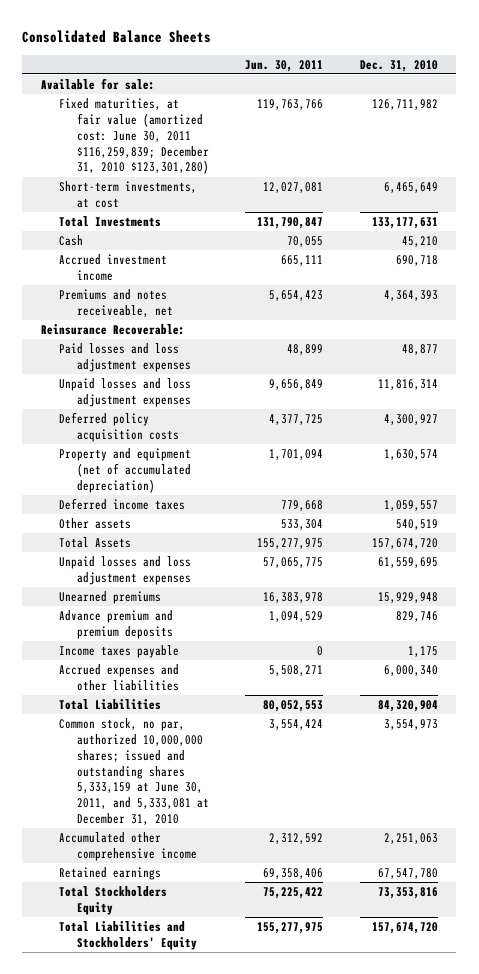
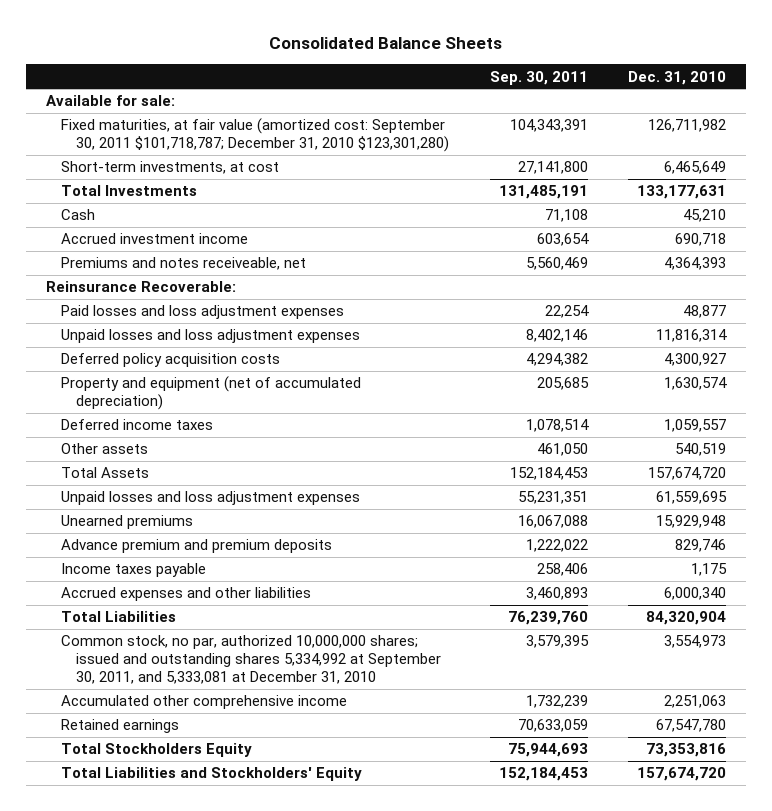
- | Jun. 30, 2011 | Dec. 31, 2010
+ | Sep. 30, 2011 | Dec. 31, 2010
- Fixed maturities, at fair value (amortized cost: June 30, 2011 $116,259,839; December 31, 2010 $123,301,280) | 119,763,766 | 126,711,982
+ Fixed maturities, at fair value (amortized cost: September 30, 2011 $101,718,787; December 31, 2010 $123,301,280) | 104,343,391 | 126,711,982
- Common stock, no par, authorized 10,000,000 shares; issued and outstanding shares 5,333,159 at June 30, 2011, and 5,333,081 at December 31, 2010 | 3,554,424 | 3,554,973
+ Common stock, no par, authorized 10,000,000 shares; issued and outstanding shares 5,334,992 at September 30, 2011, and 5,333,081 at December 31, 2010 | 3,579,395 | 3,554,973

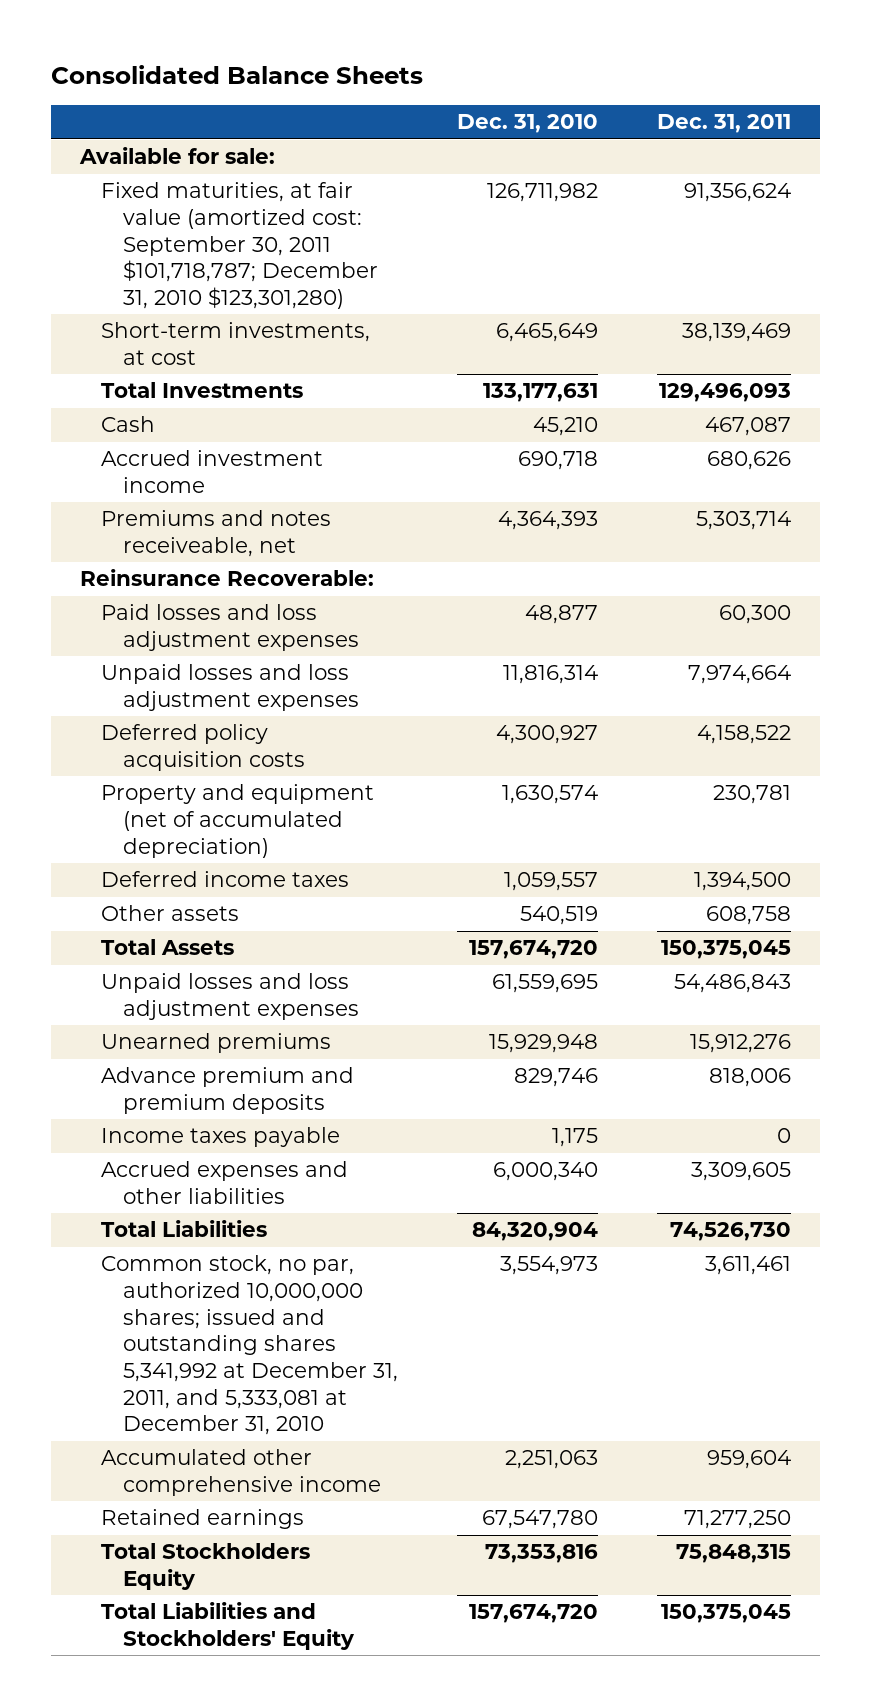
- | Sep. 30, 2011 | Dec. 31, 2010
+ | Dec. 31, 2010 | Dec. 31, 2011
- Common stock, no par, authorized 10,000,000 shares; issued and outstanding shares 5,334,992 at September 30, 2011, and 5,333,081 at December 31, 2010 | 3,579,395 | 3,554,973
+ Common stock, no par, authorized 10,000,000 shares; issued and outstanding shares 5,341,992 at December 31, 2011, and 5,333,081 at December 31, 2010 | 3,554,973 | 3,611,461

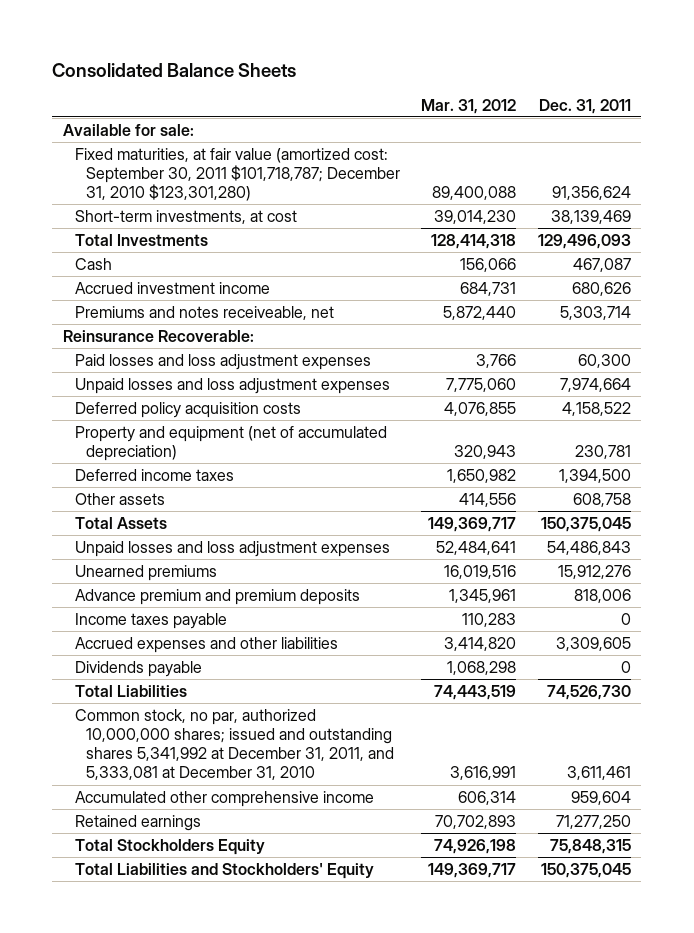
- | Dec. 31, 2010 | Dec. 31, 2011
+ | Mar. 31, 2012 | Dec. 31, 2011
+ Dividends payable | 1,068,298 | 0

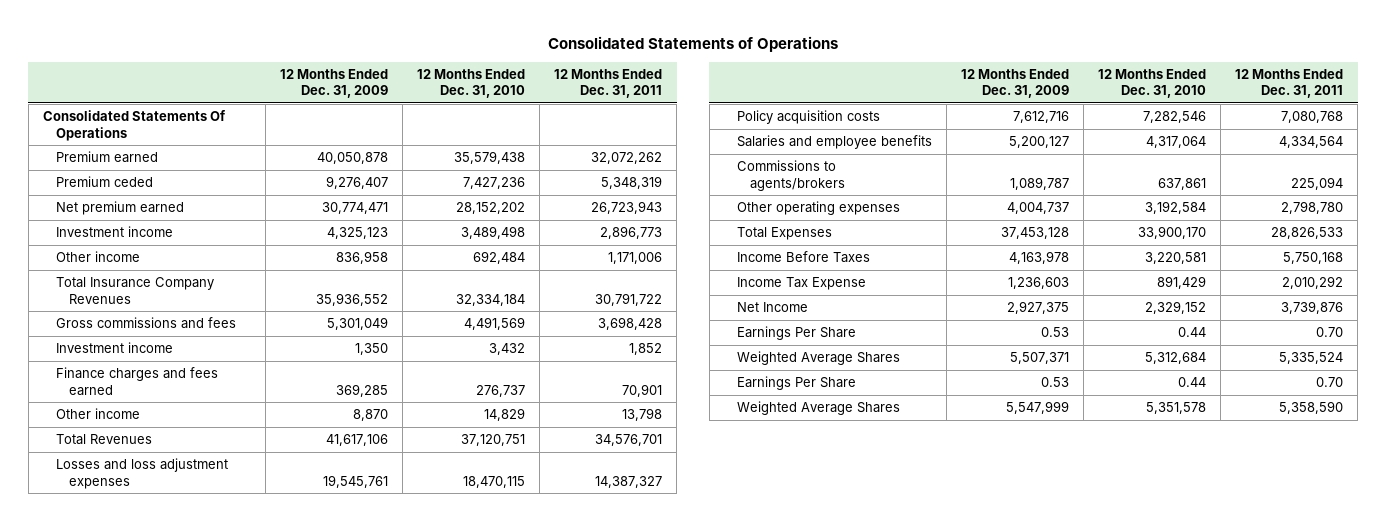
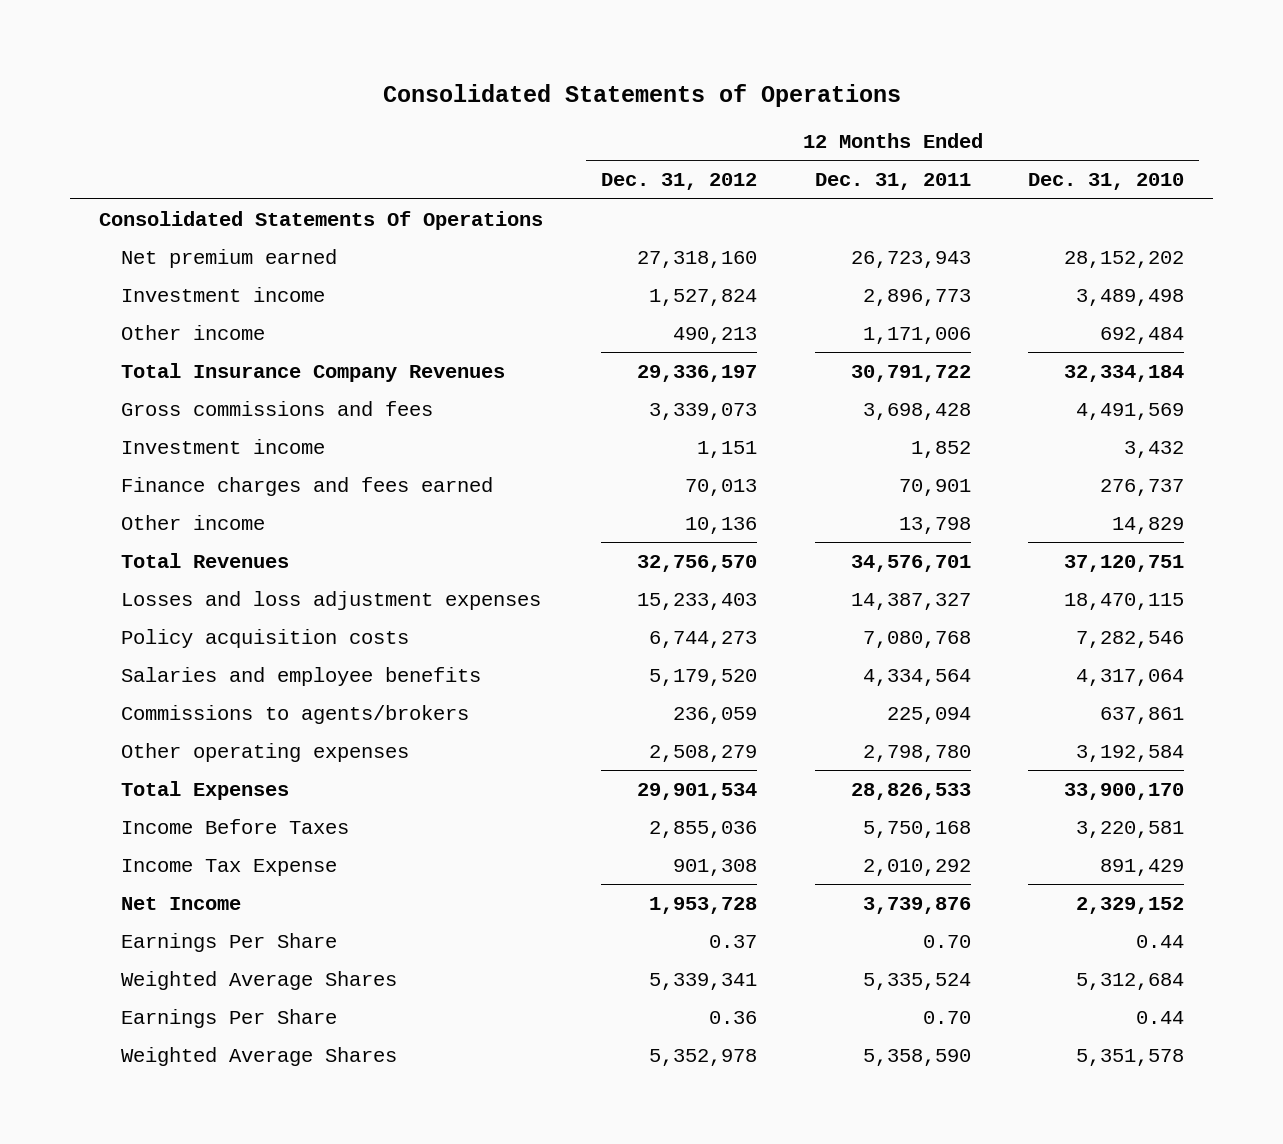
- | 12 Months Ended Dec. 31, 2009 | 12 Months Ended Dec. 31, 2010 | 12 Months Ended Dec. 31, 2011
+ | 12 Months Ended Dec. 31, 2012 | 12 Months Ended Dec. 31, 2011 | 12 Months Ended Dec. 31, 2010
- Premium earned | 40,050,878 | 35,579,438 | 32,072,262
- Premium ceded | 9,276,407 | 7,427,236 | 5,348,319

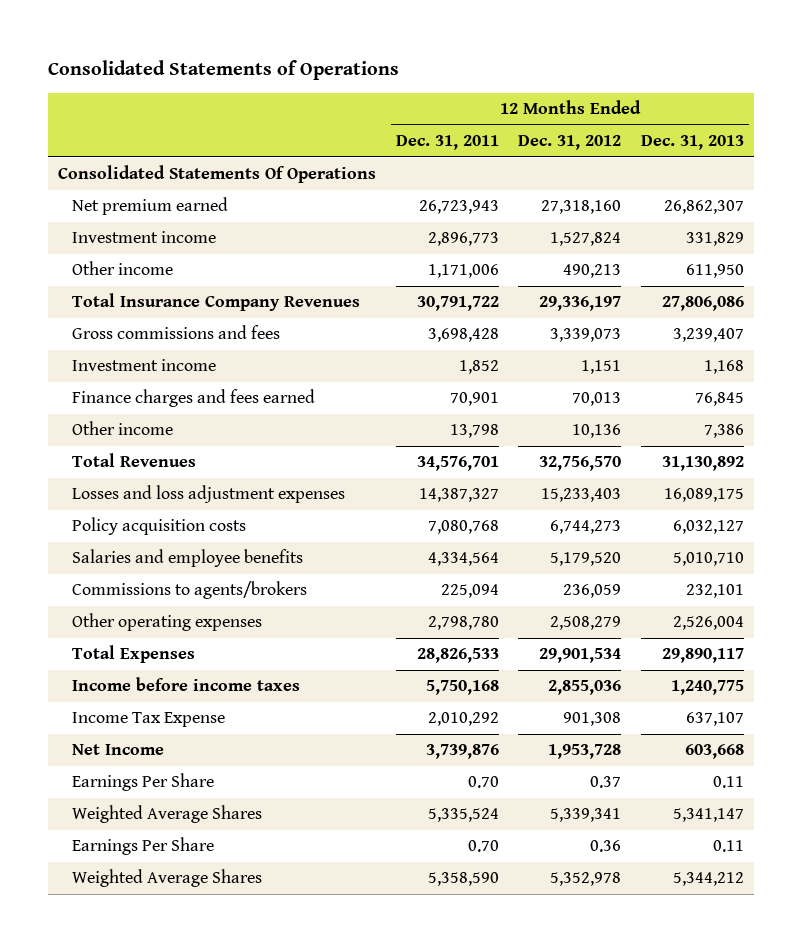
- | 12 Months Ended Dec. 31, 2012 | 12 Months Ended Dec. 31, 2011 | 12 Months Ended Dec. 31, 2010
+ | 12 Months Ended Dec. 31, 2011 | 12 Months Ended Dec. 31, 2012 | 12 Months Ended Dec. 31, 2013
- Income Before Taxes | 2,855,036 | 5,750,168 | 3,220,581
+ Income before income taxes | 5,750,168 | 2,855,036 | 1,240,775

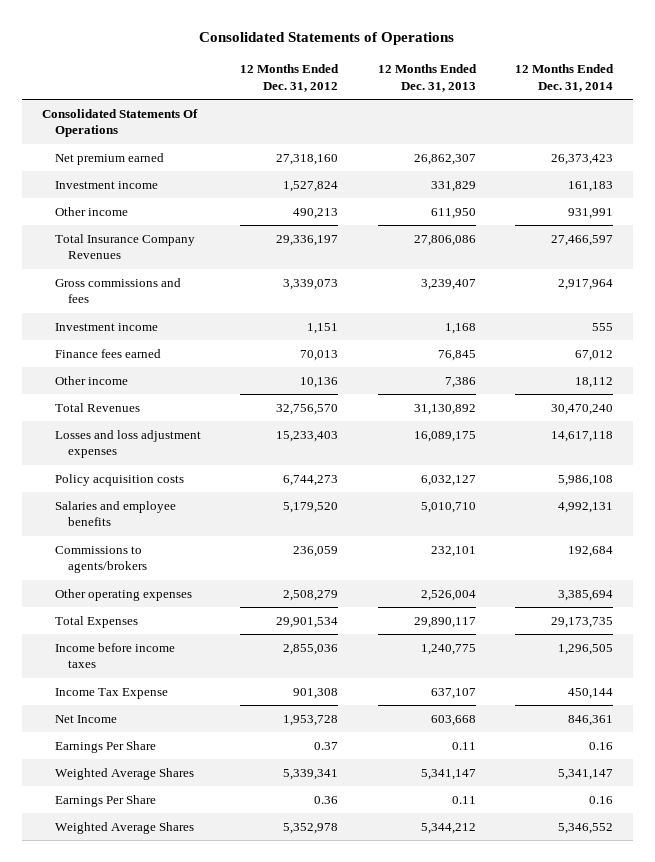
- | 12 Months Ended Dec. 31, 2011 | 12 Months Ended Dec. 31, 2012 | 12 Months Ended Dec. 31, 2013
+ | 12 Months Ended Dec. 31, 2012 | 12 Months Ended Dec. 31, 2013 | 12 Months Ended Dec. 31, 2014
- Finance charges and fees earned | 70,901 | 70,013 | 76,845
+ Finance fees earned | 70,013 | 76,845 | 67,012

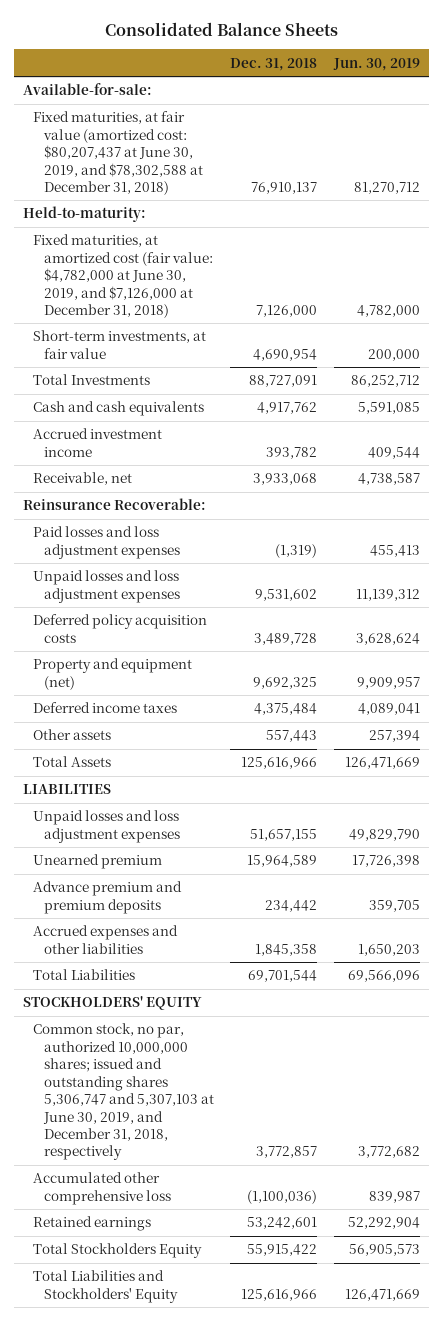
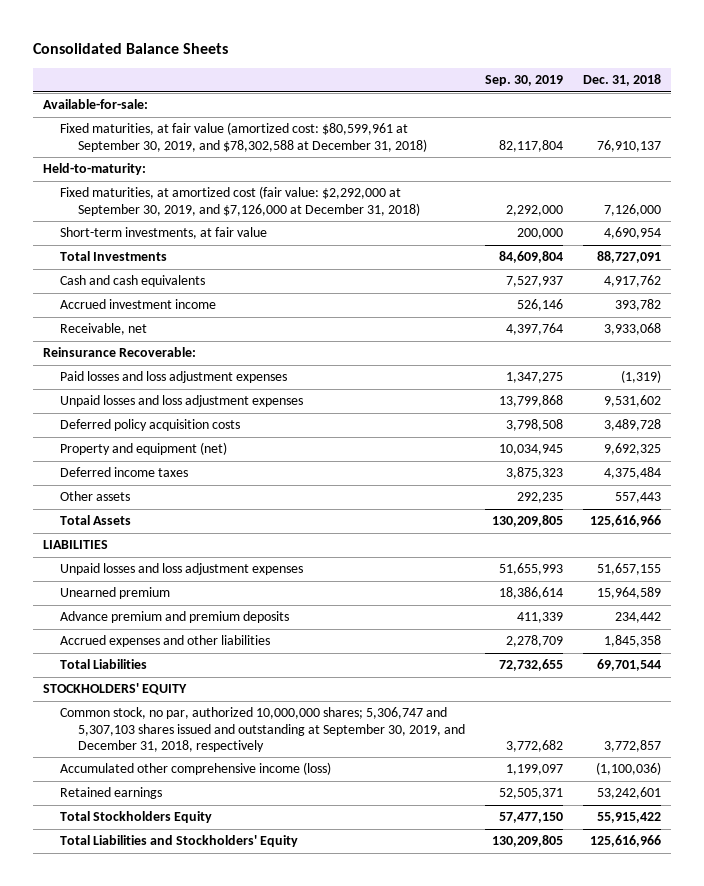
- | Dec. 31, 2018 | Jun. 30, 2019
+ | Sep. 30, 2019 | Dec. 31, 2018
- Fixed maturities, at fair value (amortized cost: $80,207,437 at June 30, 2019, and $78,302,588 at December 31, 2018) | 76,910,137 | 81,270,712
+ Fixed maturities, at fair value (amortized cost: $80,599,961 at September 30, 2019, and $78,302,588 at December 31, 2018) | 82,117,804 | 76,910,137
- Fixed maturities, at amortized cost (fair value: $4,782,000 at June 30, 2019, and $7,126,000 at December 31, 2018) | 7,126,000 | 4,782,000
+ Fixed maturities, at amortized cost (fair value: $2,292,000 at September 30, 2019, and $7,126,000 at December 31, 2018) | 2,292,000 | 7,126,000
- Common stock, no par, authorized 10,000,000 shares; issued and outstanding shares 5,306,747 and 5,307,103 at June 30, 2019, and December 31, 2018, respectively | 3,772,857 | 3,772,682
- Accumulated other comprehensive loss | (1,100,036) | 839,987
+ Common stock, no par, authorized 10,000,000 shares; 5,306,747 and 5,307,103 shares issued and outstanding at September 30, 2019, and December 31, 2018, respectively | 3,772,682 | 3,772,857
+ Accumulated other comprehensive income (loss) | 1,199,097 | (1,100,036)

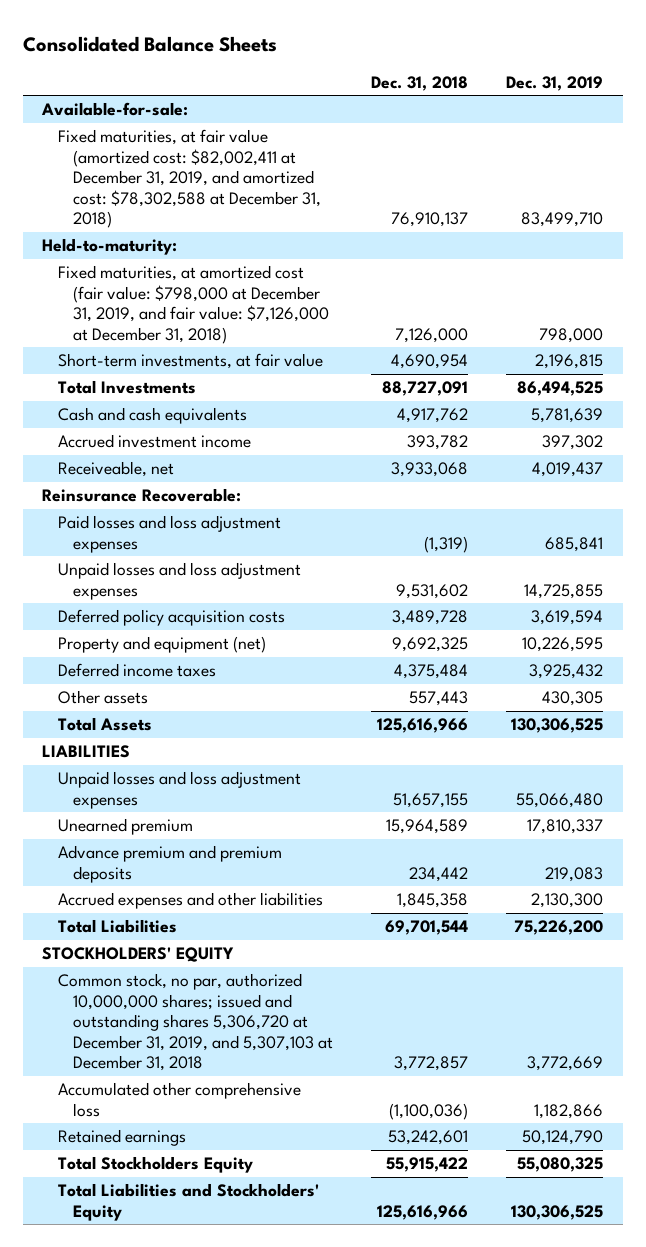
- | Sep. 30, 2019 | Dec. 31, 2018
+ | Dec. 31, 2018 | Dec. 31, 2019
- Fixed maturities, at fair value (amortized cost: $80,599,961 at September 30, 2019, and $78,302,588 at December 31, 2018) | 82,117,804 | 76,910,137
+ Fixed maturities, at fair value (amortized cost: $82,002,411 at December 31, 2019, and amortized cost: $78,302,588 at December 31, 2018) | 76,910,137 | 83,499,710
- Fixed maturities, at amortized cost (fair value: $2,292,000 at September 30, 2019, and $7,126,000 at December 31, 2018) | 2,292,000 | 7,126,000
+ Fixed maturities, at amortized cost (fair value: $798,000 at December 31, 2019, and fair value: $7,126,000 at December 31, 2018) | 7,126,000 | 798,000
- Receivable, net | 4,397,764 | 3,933,068
+ Receiveable, net | 3,933,068 | 4,019,437
- Common stock, no par, authorized 10,000,000 shares; 5,306,747 and 5,307,103 shares issued and outstanding at September 30, 2019, and December 31, 2018, respectively | 3,772,682 | 3,772,857
- Accumulated other comprehensive income (loss) | 1,199,097 | (1,100,036)
+ Common stock, no par, authorized 10,000,000 shares; issued and outstanding shares 5,306,720 at December 31, 2019, and 5,307,103 at December 31, 2018 | 3,772,857 | 3,772,669
+ Accumulated other comprehensive loss | (1,100,036) | 1,182,866

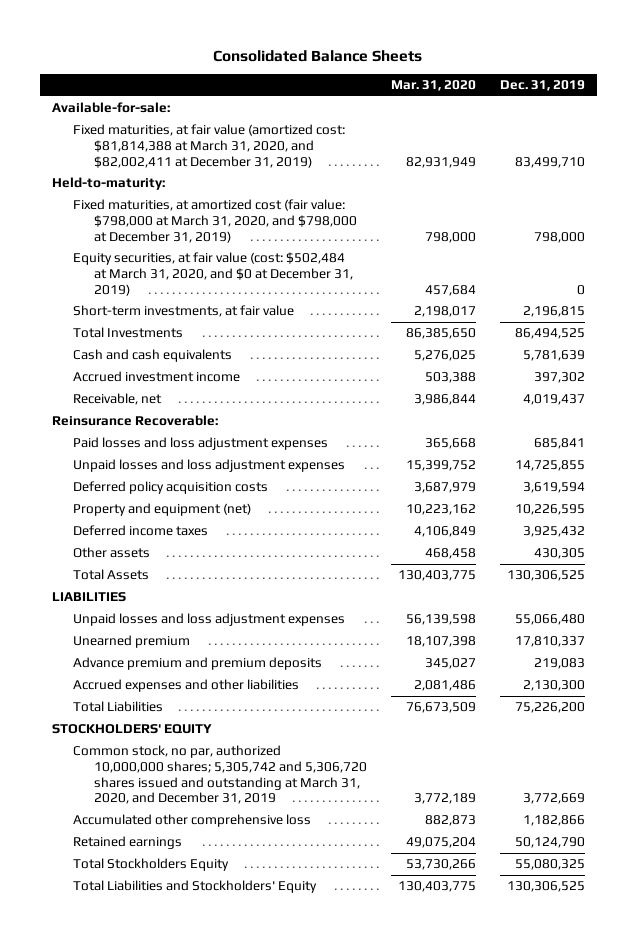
- | Dec. 31, 2018 | Dec. 31, 2019
+ | Mar. 31, 2020 | Dec. 31, 2019
- Fixed maturities, at fair value (amortized cost: $82,002,411 at December 31, 2019, and amortized cost: $78,302,588 at December 31, 2018) | 76,910,137 | 83,499,710
+ Fixed maturities, at fair value (amortized cost: $81,814,388 at March 31, 2020, and $82,002,411 at December 31, 2019) | 82,931,949 | 83,499,710
- Fixed maturities, at amortized cost (fair value: $798,000 at December 31, 2019, and fair value: $7,126,000 at December 31, 2018) | 7,126,000 | 798,000
+ Fixed maturities, at amortized cost (fair value: $798,000 at March 31, 2020, and $798,000 at December 31, 2019) | 798,000 | 798,000
+ Equity securities, at fair value (cost: $502,484 at March 31, 2020, and $0 at December 31, 2019) | 457,684 | 0
- Receiveable, net | 3,933,068 | 4,019,437
+ Receivable, net | 3,986,844 | 4,019,437
- Common stock, no par, authorized 10,000,000 shares; issued and outstanding shares 5,306,720 at December 31, 2019, and 5,307,103 at December 31, 2018 | 3,772,857 | 3,772,669
+ Common stock, no par, authorized 10,000,000 shares; 5,305,742 and 5,306,720 shares issued and outstanding at March 31, 2020, and December 31, 2019 | 3,772,189 | 3,772,669

